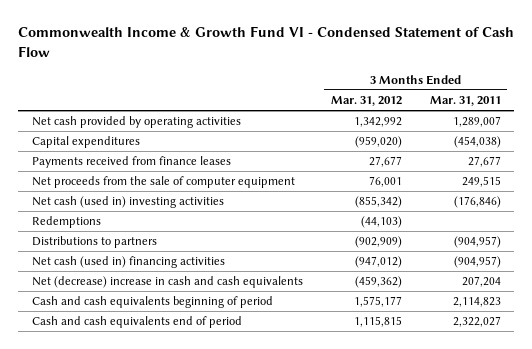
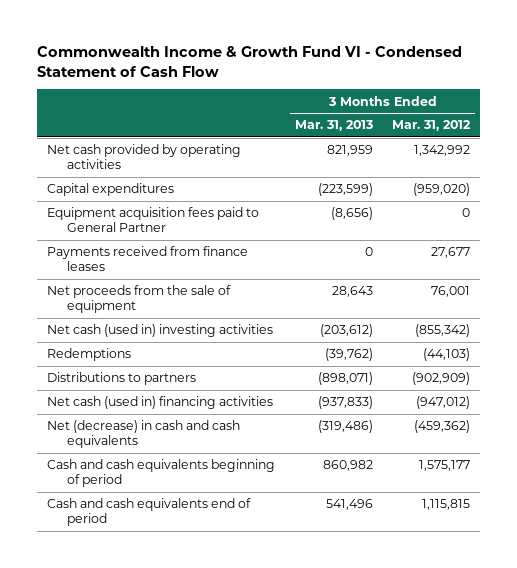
- | 3 Months Ended Mar. 31, 2012 | 3 Months Ended Mar. 31, 2011
+ | 3 Months Ended Mar. 31, 2013 | 3 Months Ended Mar. 31, 2012
+ Equipment acquisition fees paid to General Partner | (8,656) | 0
- Net proceeds from the sale of computer equipment | 76,001 | 249,515
+ Net proceeds from the sale of equipment | 28,643 | 76,001
- Net (decrease) increase in cash and cash equivalents | (459,362) | 207,204
+ Net (decrease) in cash and cash equivalents | (319,486) | (459,362)

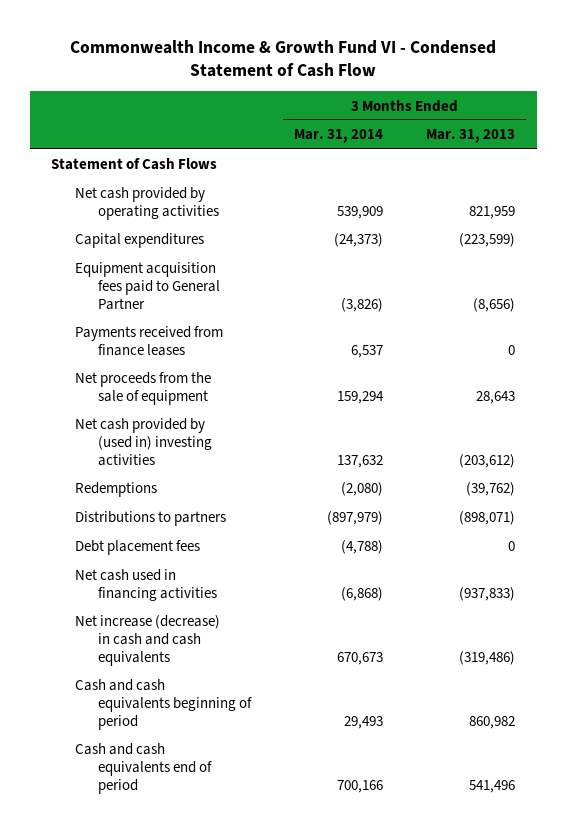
- | 3 Months Ended Mar. 31, 2013 | 3 Months Ended Mar. 31, 2012
+ | 3 Months Ended Mar. 31, 2014 | 3 Months Ended Mar. 31, 2013
+ Statement of Cash Flows
- Net cash (used in) investing activities | (203,612) | (855,342)
+ Net cash provided by (used in) investing activities | 137,632 | (203,612)
- Net cash (used in) financing activities | (937,833) | (947,012)
- Net (decrease) in cash and cash equivalents | (319,486) | (459,362)
+ Debt placement fees | (4,788) | 0
+ Net cash used in financing activities | (6,868) | (937,833)
+ Net increase (decrease) in cash and cash equivalents | 670,673 | (319,486)

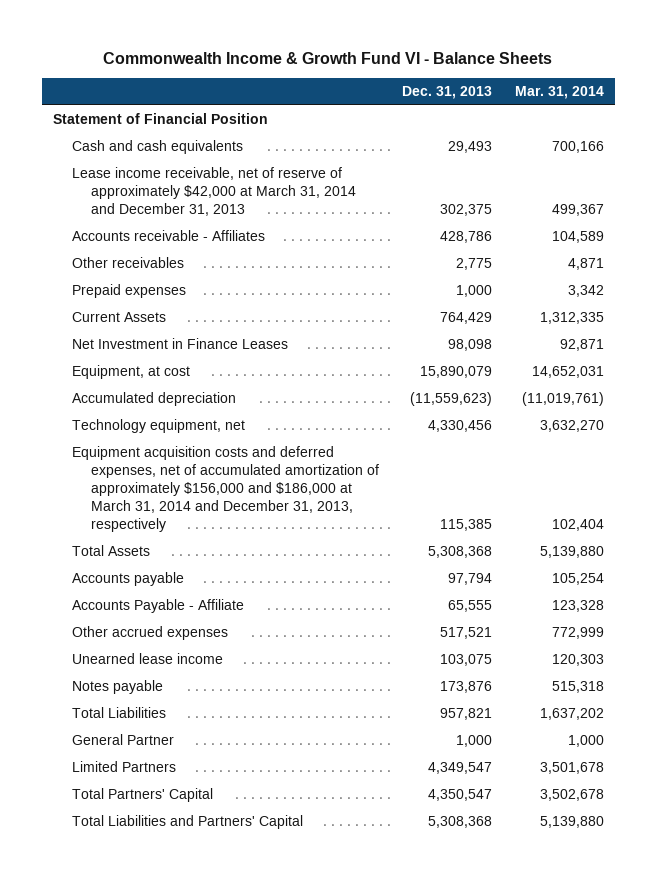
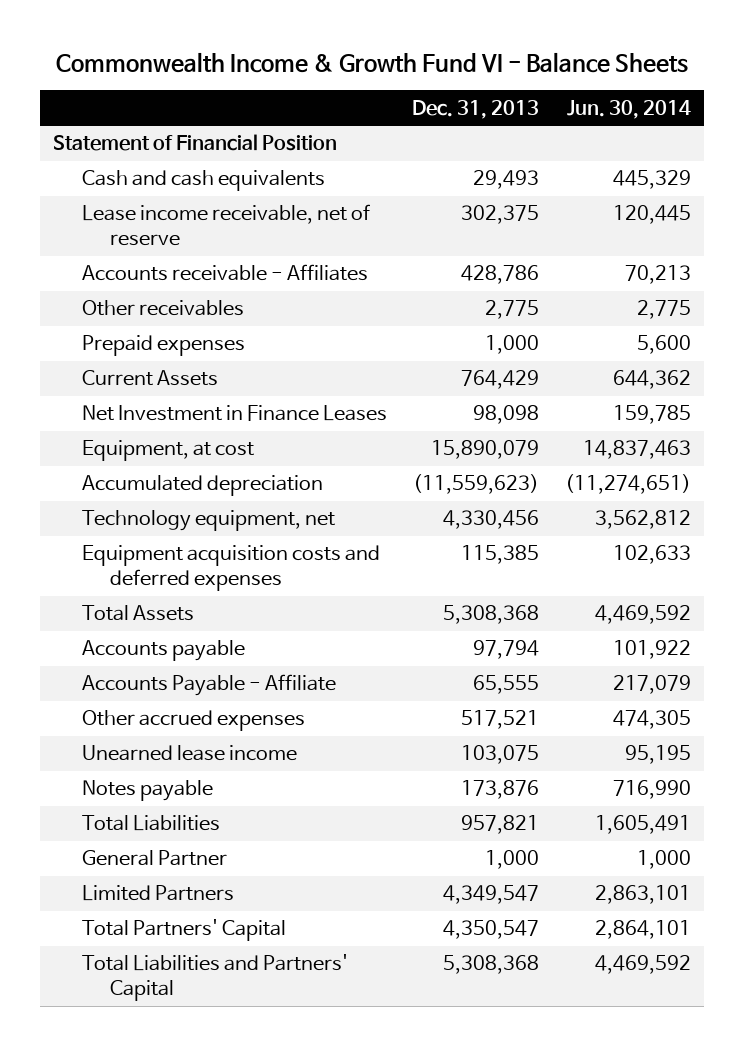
- | Dec. 31, 2013 | Mar. 31, 2014
+ | Dec. 31, 2013 | Jun. 30, 2014
- Lease income receivable, net of reserve of approximately $42,000 at March 31, 2014 and December 31, 2013 | 302,375 | 499,367
+ Lease income receivable, net of reserve | 302,375 | 120,445
- Equipment acquisition costs and deferred expenses, net of accumulated amortization of approximately $156,000 and $186,000 at March 31, 2014 and December 31, 2013, respectively | 115,385 | 102,404
+ Equipment acquisition costs and deferred expenses | 115,385 | 102,633

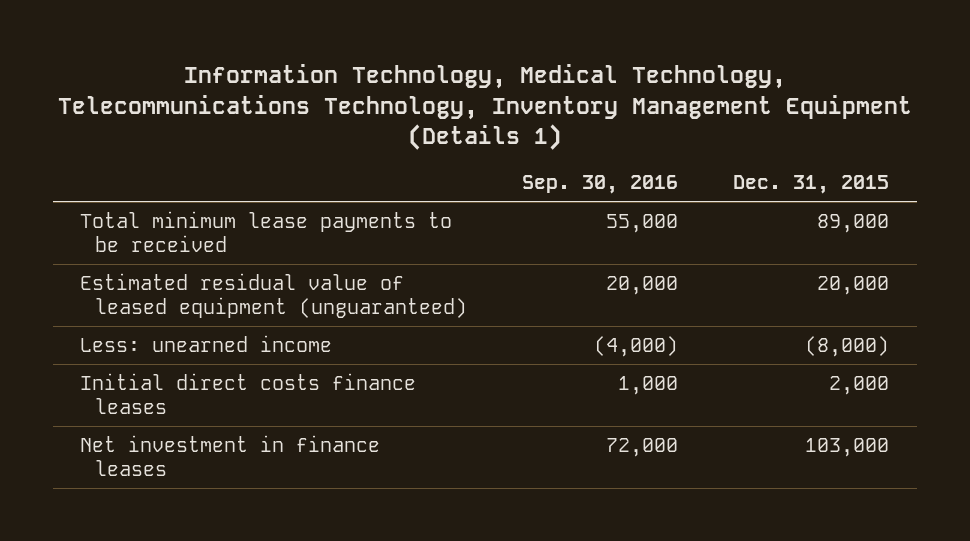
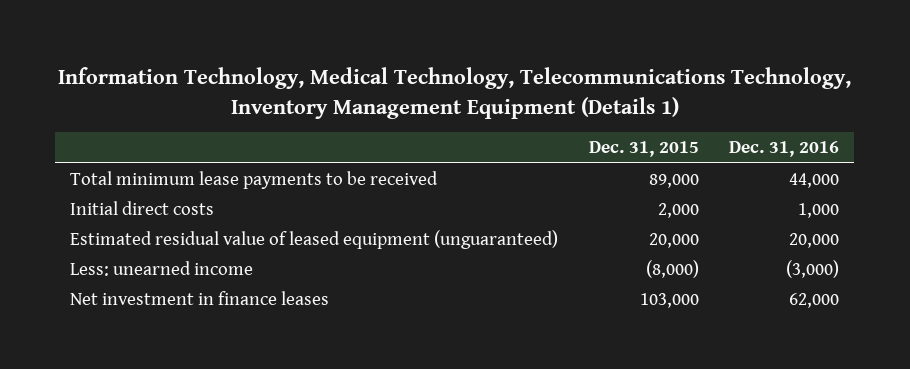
- | Sep. 30, 2016 | Dec. 31, 2015
+ | Dec. 31, 2015 | Dec. 31, 2016
+ Initial direct costs | 2,000 | 1,000
- Initial direct costs finance leases | 1,000 | 2,000

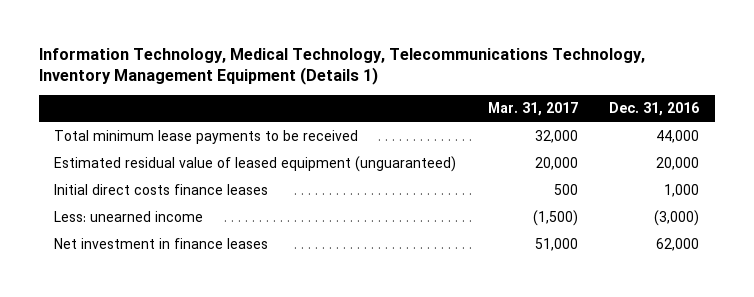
- | Dec. 31, 2015 | Dec. 31, 2016
+ | Mar. 31, 2017 | Dec. 31, 2016
- Initial direct costs | 2,000 | 1,000
+ Initial direct costs finance leases | 500 | 1,000

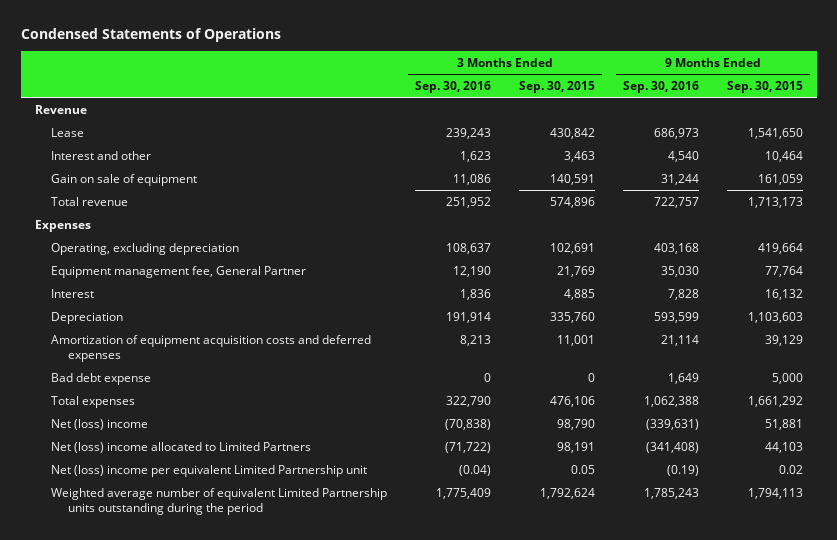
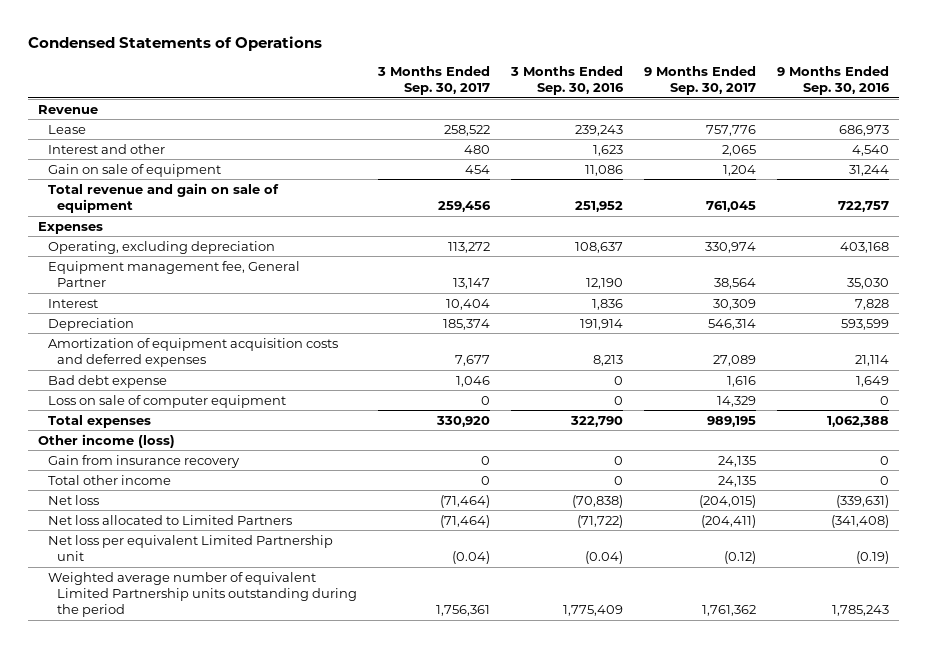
- | 3 Months Ended Sep. 30, 2016 | 3 Months Ended Sep. 30, 2015 | 9 Months Ended Sep. 30, 2016 | 9 Months Ended Sep. 30, 2015
+ | 3 Months Ended Sep. 30, 2017 | 3 Months Ended Sep. 30, 2016 | 9 Months Ended Sep. 30, 2017 | 9 Months Ended Sep. 30, 2016
- Total revenue | 251,952 | 574,896 | 722,757 | 1,713,173
+ Total revenue and gain on sale of equipment | 259,456 | 251,952 | 761,045 | 722,757
+ Loss on sale of computer equipment | 0 | 0 | 14,329 | 0
- Net (loss) income | (70,838) | 98,790 | (339,631) | 51,881
- Net (loss) income allocated to Limited Partners | (71,722) | 98,191 | (341,408) | 44,103
- Net (loss) income per equivalent Limited Partnership unit | (0.04) | 0.05 | (0.19) | 0.02
+ Other income (loss)
+ Gain from insurance recovery | 0 | 0 | 24,135 | 0
+ Total other income | 0 | 0 | 24,135 | 0
+ Net loss | (71,464) | (70,838) | (204,015) | (339,631)
+ Net loss allocated to Limited Partners | (71,464) | (71,722) | (204,411) | (341,408)
+ Net loss per equivalent Limited Partnership unit | (0.04) | (0.04) | (0.12) | (0.19)

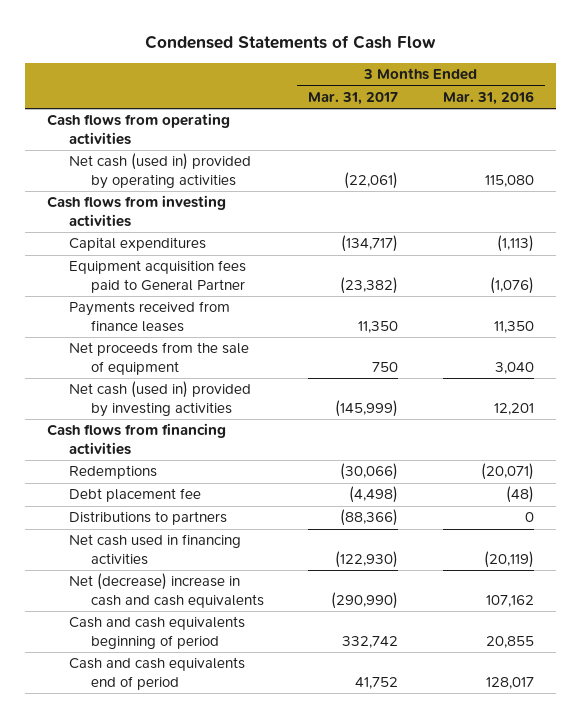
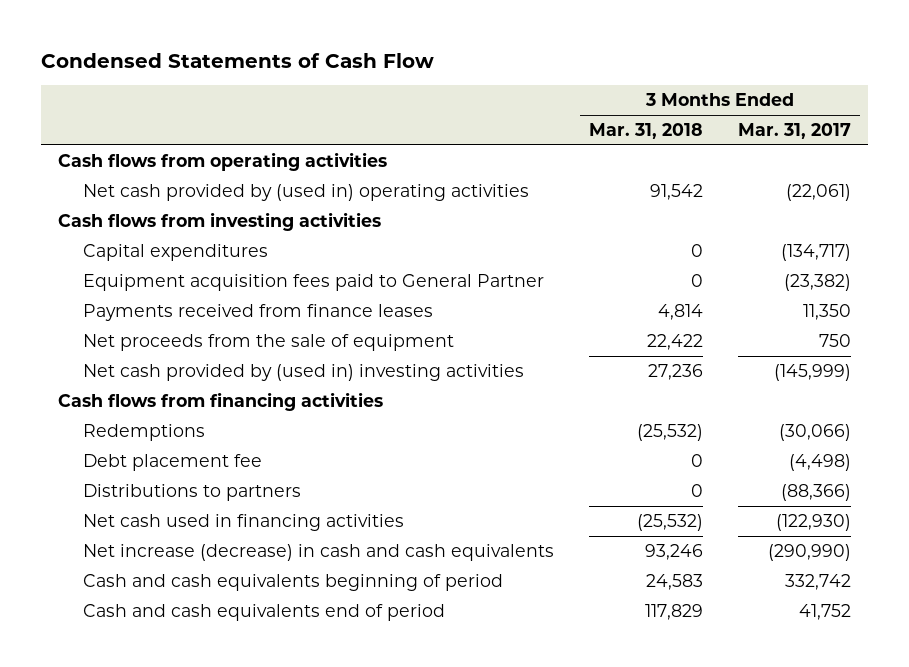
- | 3 Months Ended Mar. 31, 2017 | 3 Months Ended Mar. 31, 2016
+ | 3 Months Ended Mar. 31, 2018 | 3 Months Ended Mar. 31, 2017
- Net cash (used in) provided by operating activities | (22,061) | 115,080
+ Net cash provided by (used in) operating activities | 91,542 | (22,061)
- Net cash (used in) provided by investing activities | (145,999) | 12,201
+ Net cash provided by (used in) investing activities | 27,236 | (145,999)
- Net (decrease) increase in cash and cash equivalents | (290,990) | 107,162
+ Net increase (decrease) in cash and cash equivalents | 93,246 | (290,990)

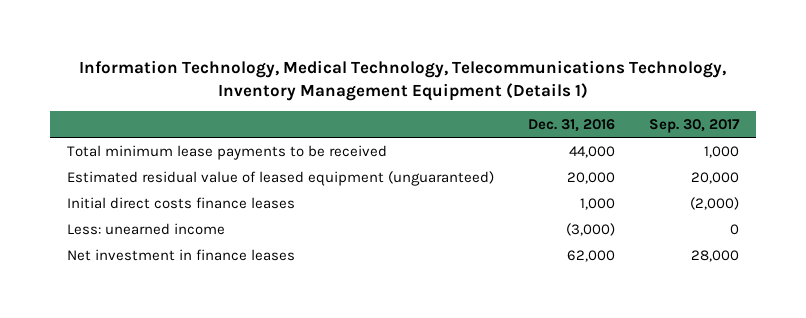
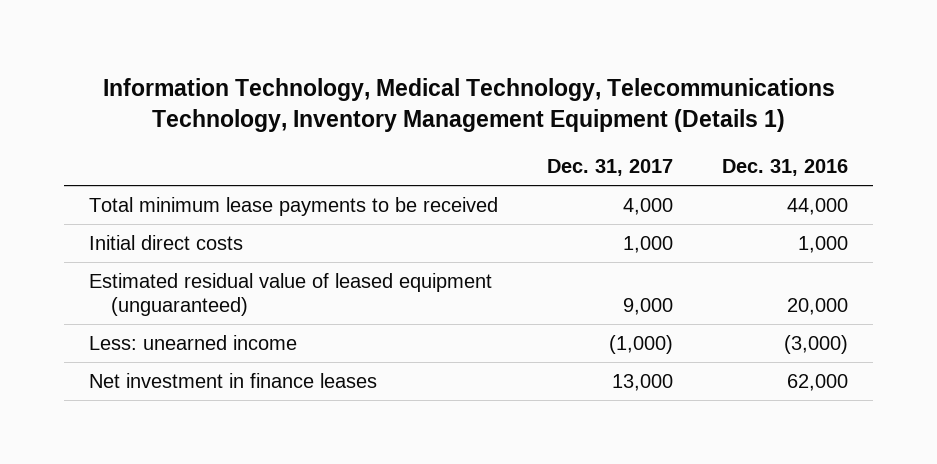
- | Dec. 31, 2016 | Sep. 30, 2017
+ | Dec. 31, 2017 | Dec. 31, 2016
+ Initial direct costs | 1,000 | 1,000
- Initial direct costs finance leases | 1,000 | (2,000)

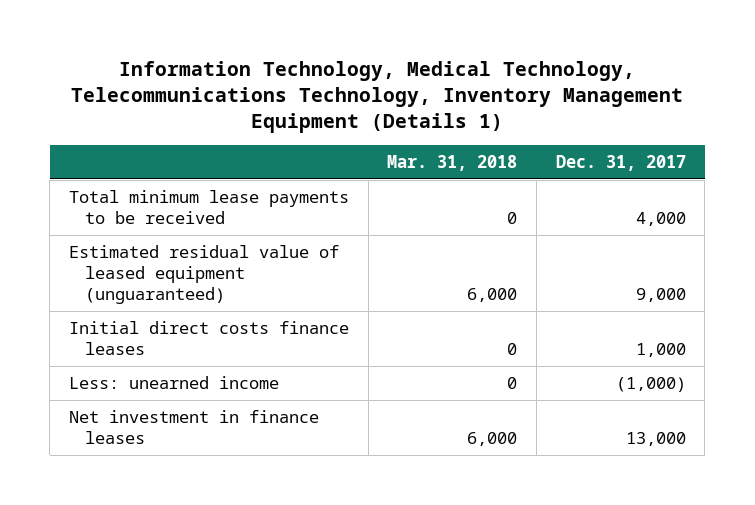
- | Dec. 31, 2017 | Dec. 31, 2016
+ | Mar. 31, 2018 | Dec. 31, 2017
- Initial direct costs | 1,000 | 1,000
+ Initial direct costs finance leases | 0 | 1,000

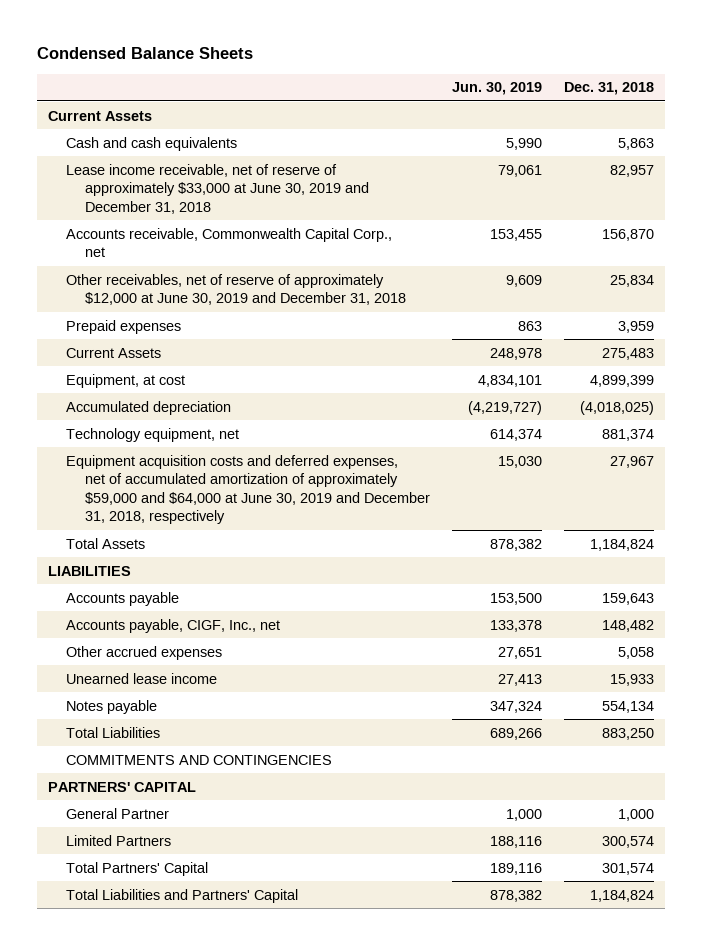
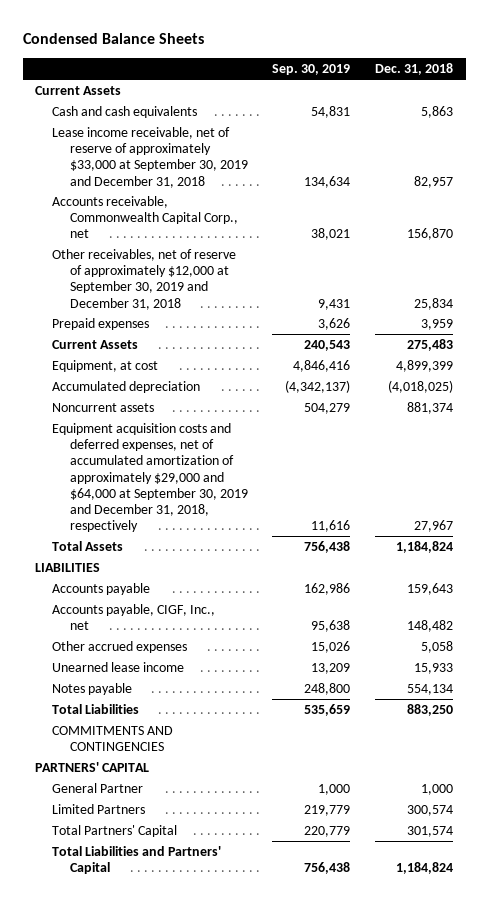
- | Jun. 30, 2019 | Dec. 31, 2018
+ | Sep. 30, 2019 | Dec. 31, 2018
- Lease income receivable, net of reserve of approximately $33,000 at June 30, 2019 and December 31, 2018 | 79,061 | 82,957
+ Lease income receivable, net of reserve of approximately $33,000 at September 30, 2019 and December 31, 2018 | 134,634 | 82,957
- Other receivables, net of reserve of approximately $12,000 at June 30, 2019 and December 31, 2018 | 9,609 | 25,834
+ Other receivables, net of reserve of approximately $12,000 at September 30, 2019 and December 31, 2018 | 9,431 | 25,834
- Technology equipment, net | 614,374 | 881,374
- Equipment acquisition costs and deferred expenses, net of accumulated amortization of approximately $59,000 and $64,000 at June 30, 2019 and December 31, 2018, respectively | 15,030 | 27,967
+ Noncurrent assets | 504,279 | 881,374
+ Equipment acquisition costs and deferred expenses, net of accumulated amortization of approximately $29,000 and $64,000 at September 30, 2019 and December 31, 2018, respectively | 11,616 | 27,967

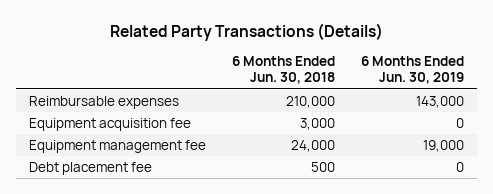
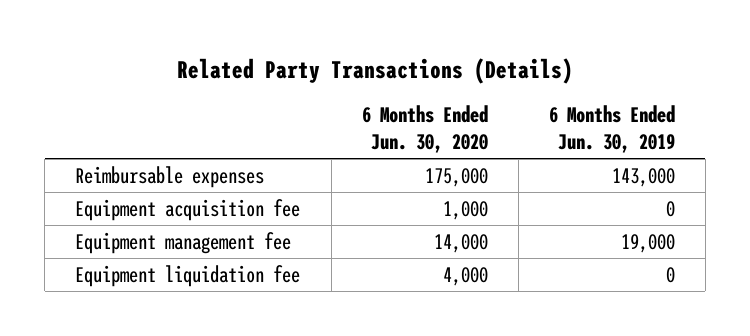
- | 6 Months Ended Jun. 30, 2018 | 6 Months Ended Jun. 30, 2019
+ | 6 Months Ended Jun. 30, 2020 | 6 Months Ended Jun. 30, 2019
- Debt placement fee | 500 | 0
+ Equipment liquidation fee | 4,000 | 0

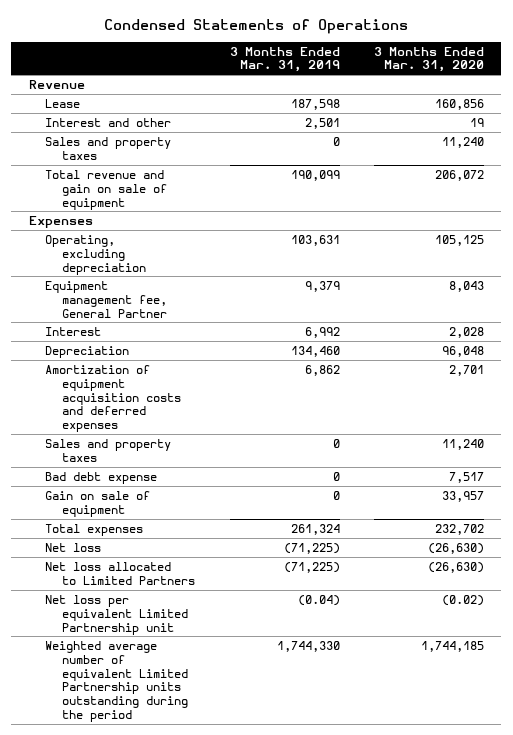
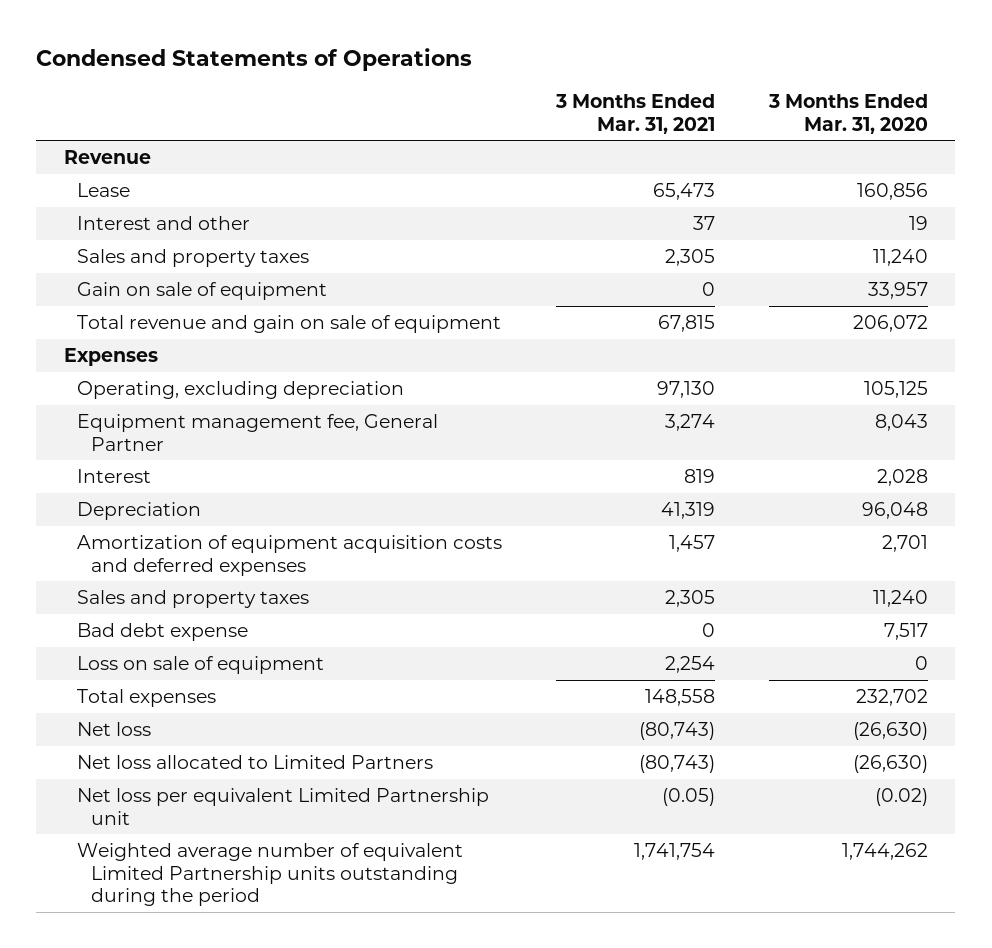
- | 3 Months Ended Mar. 31, 2019 | 3 Months Ended Mar. 31, 2020
+ | 3 Months Ended Mar. 31, 2021 | 3 Months Ended Mar. 31, 2020
moved up: Gain on sale of equipment | 0 | 33,957
+ Loss on sale of equipment | 2,254 | 0
- Weighted average number of equivalent Limited Partnership units outstanding during the period | 1,744,330 | 1,744,185
+ Weighted average number of equivalent Limited Partnership units outstanding during the period | 1,741,754 | 1,744,262

